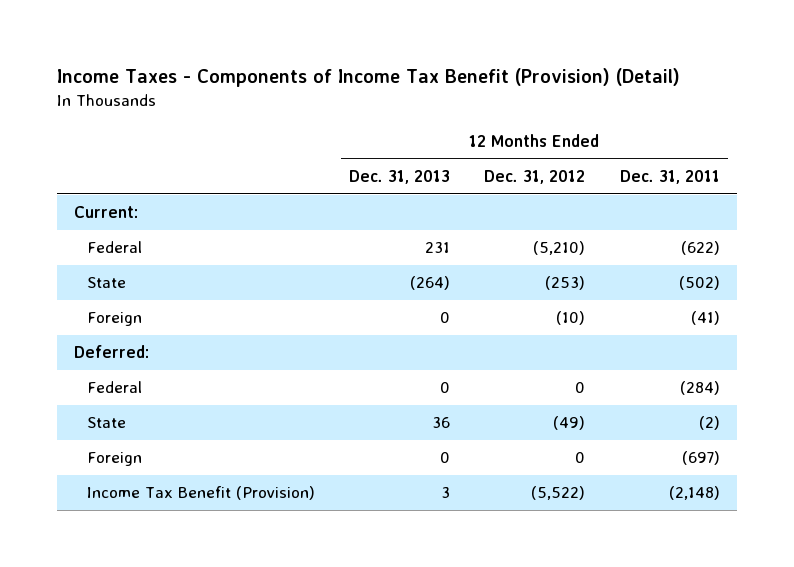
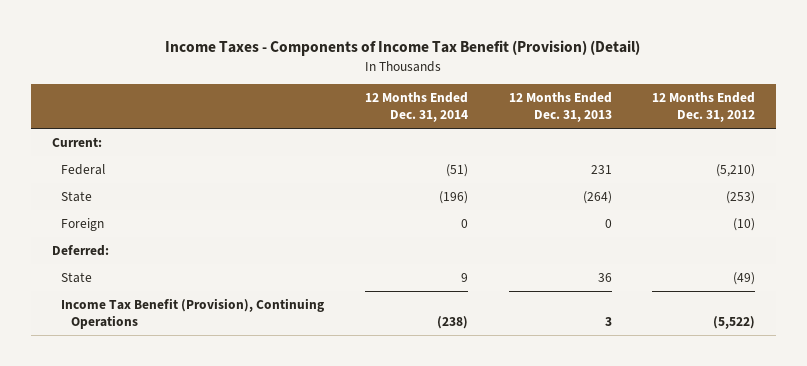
- | 12 Months Ended Dec. 31, 2013 | 12 Months Ended Dec. 31, 2012 | 12 Months Ended Dec. 31, 2011
+ | 12 Months Ended Dec. 31, 2014 | 12 Months Ended Dec. 31, 2013 | 12 Months Ended Dec. 31, 2012
- Federal | 0 | 0 | (284)
- Foreign | 0 | 0 | (697)
- Income Tax Benefit (Provision) | 3 | (5,522) | (2,148)
+ Income Tax Benefit (Provision), Continuing Operations | (238) | 3 | (5,522)

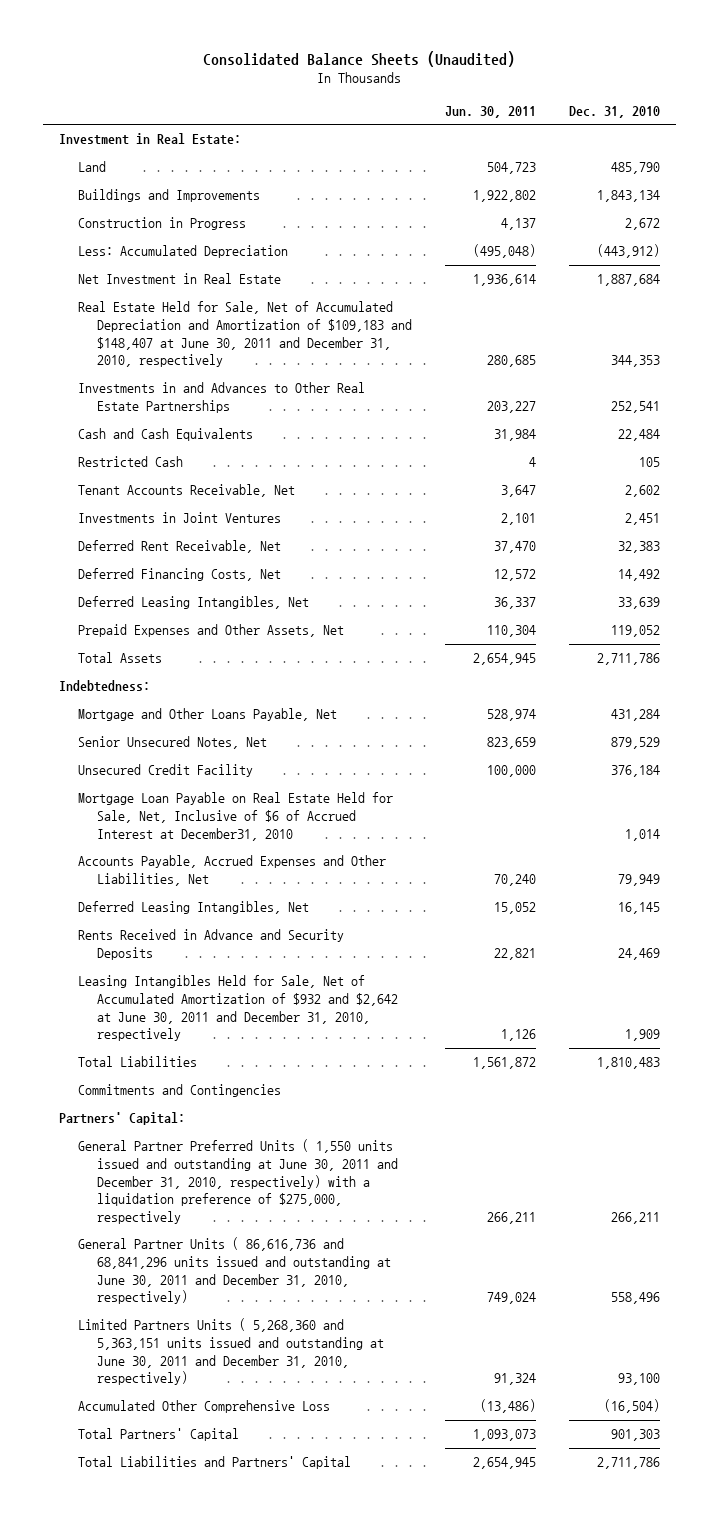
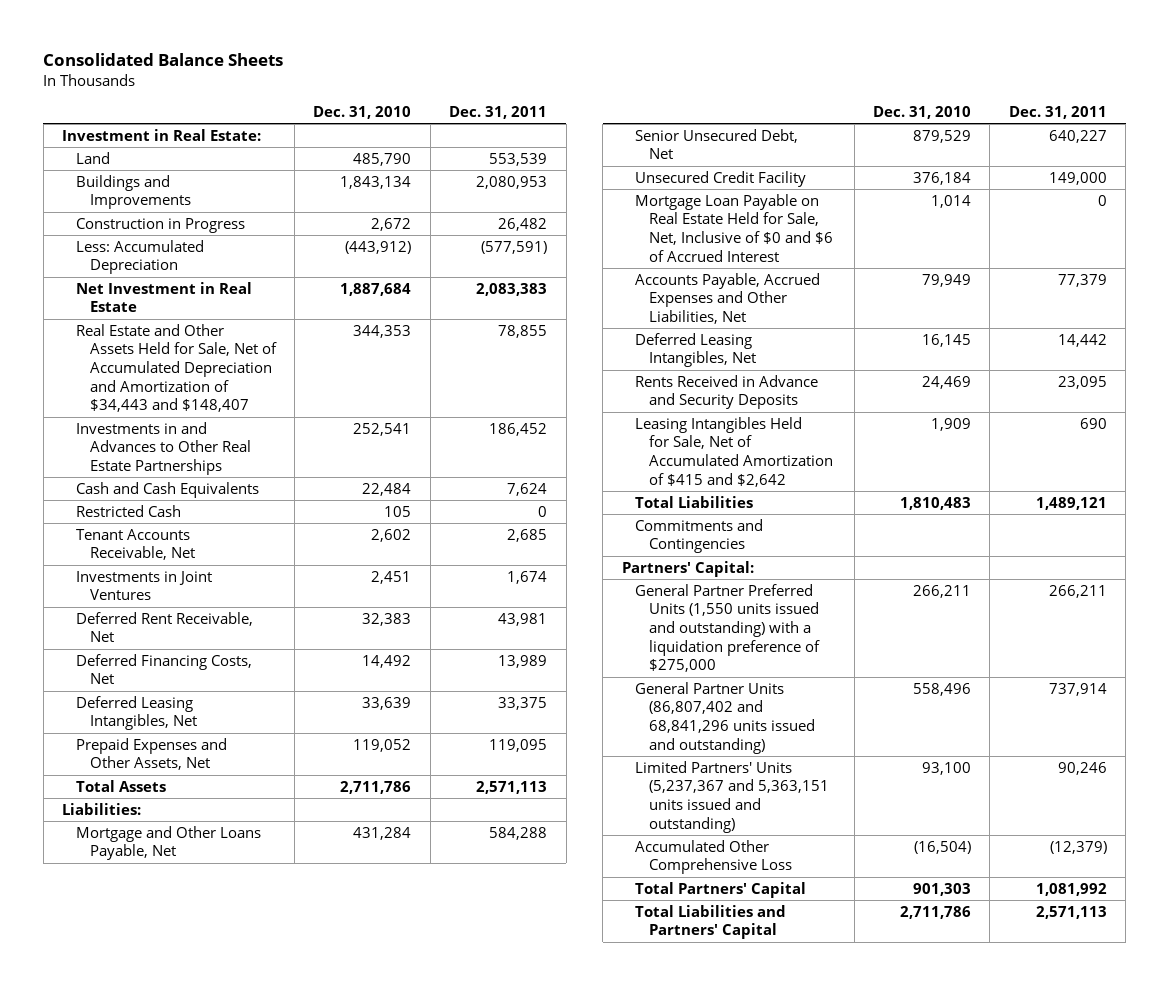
- Consolidated Balance Sheets (Unaudited)
+ Consolidated Balance Sheets
- | Jun. 30, 2011 | Dec. 31, 2010
+ | Dec. 31, 2010 | Dec. 31, 2011
- Real Estate Held for Sale, Net of Accumulated Depreciation and Amortization of $109,183 and $148,407 at June 30, 2011 and December 31, 2010, respectively | 280,685 | 344,353
+ Real Estate and Other Assets Held for Sale, Net of Accumulated Depreciation and Amortization of $34,443 and $148,407 | 344,353 | 78,855
- Indebtedness:
+ Liabilities:
- Senior Unsecured Notes, Net | 823,659 | 879,529
+ Senior Unsecured Debt, Net | 879,529 | 640,227
- Mortgage Loan Payable on Real Estate Held for Sale, Net, Inclusive of $6 of Accrued Interest at December31, 2010 | | 1,014
+ Mortgage Loan Payable on Real Estate Held for Sale, Net, Inclusive of $0 and $6 of Accrued Interest | 1,014 | 0
- Leasing Intangibles Held for Sale, Net of Accumulated Amortization of $932 and $2,642 at June 30, 2011 and December 31, 2010, respectively | 1,126 | 1,909
+ Leasing Intangibles Held for Sale, Net of Accumulated Amortization of $415 and $2,642 | 1,909 | 690
- General Partner Preferred Units ( 1,550 units issued and outstanding at June 30, 2011 and December 31, 2010, respectively) with a liquidation preference of $275,000, respectively | 266,211 | 266,211
- General Partner Units ( 86,616,736 and 68,841,296 units issued and outstanding at June 30, 2011 and December 31, 2010, respectively) | 749,024 | 558,496
- Limited Partners Units ( 5,268,360 and 5,363,151 units issued and outstanding at June 30, 2011 and December 31, 2010, respectively) | 91,324 | 93,100
+ General Partner Preferred Units (1,550 units issued and outstanding) with a liquidation preference of $275,000 | 266,211 | 266,211
+ General Partner Units (86,807,402 and 68,841,296 units issued and outstanding) | 558,496 | 737,914
+ Limited Partners' Units (5,237,367 and 5,363,151 units issued and outstanding) | 93,100 | 90,246

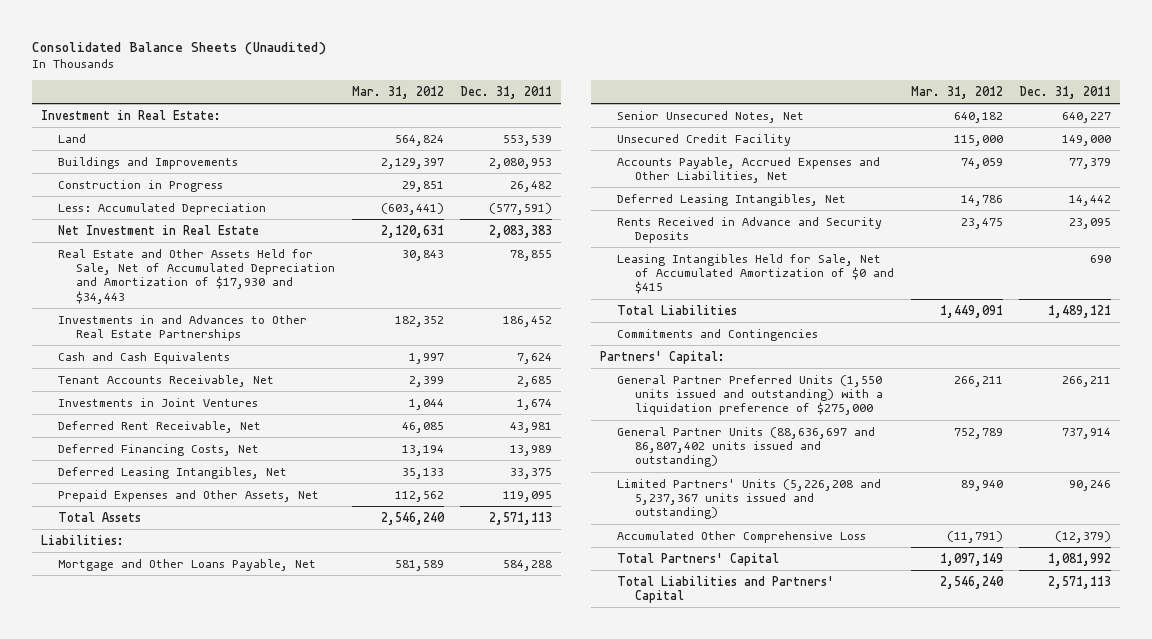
- Consolidated Balance Sheets
+ Consolidated Balance Sheets (Unaudited)
- | Dec. 31, 2010 | Dec. 31, 2011
+ | Mar. 31, 2012 | Dec. 31, 2011
- Real Estate and Other Assets Held for Sale, Net of Accumulated Depreciation and Amortization of $34,443 and $148,407 | 344,353 | 78,855
+ Real Estate and Other Assets Held for Sale, Net of Accumulated Depreciation and Amortization of $17,930 and $34,443 | 30,843 | 78,855
- Restricted Cash | 105 | 0
- Senior Unsecured Debt, Net | 879,529 | 640,227
+ Senior Unsecured Notes, Net | 640,182 | 640,227
- Mortgage Loan Payable on Real Estate Held for Sale, Net, Inclusive of $0 and $6 of Accrued Interest | 1,014 | 0
- Leasing Intangibles Held for Sale, Net of Accumulated Amortization of $415 and $2,642 | 1,909 | 690
+ Leasing Intangibles Held for Sale, Net of Accumulated Amortization of $0 and $415 | | 690
- General Partner Units (86,807,402 and 68,841,296 units issued and outstanding) | 558,496 | 737,914
- Limited Partners' Units (5,237,367 and 5,363,151 units issued and outstanding) | 93,100 | 90,246
+ General Partner Units (88,636,697 and 86,807,402 units issued and outstanding) | 752,789 | 737,914
+ Limited Partners' Units (5,226,208 and 5,237,367 units issued and outstanding) | 89,940 | 90,246

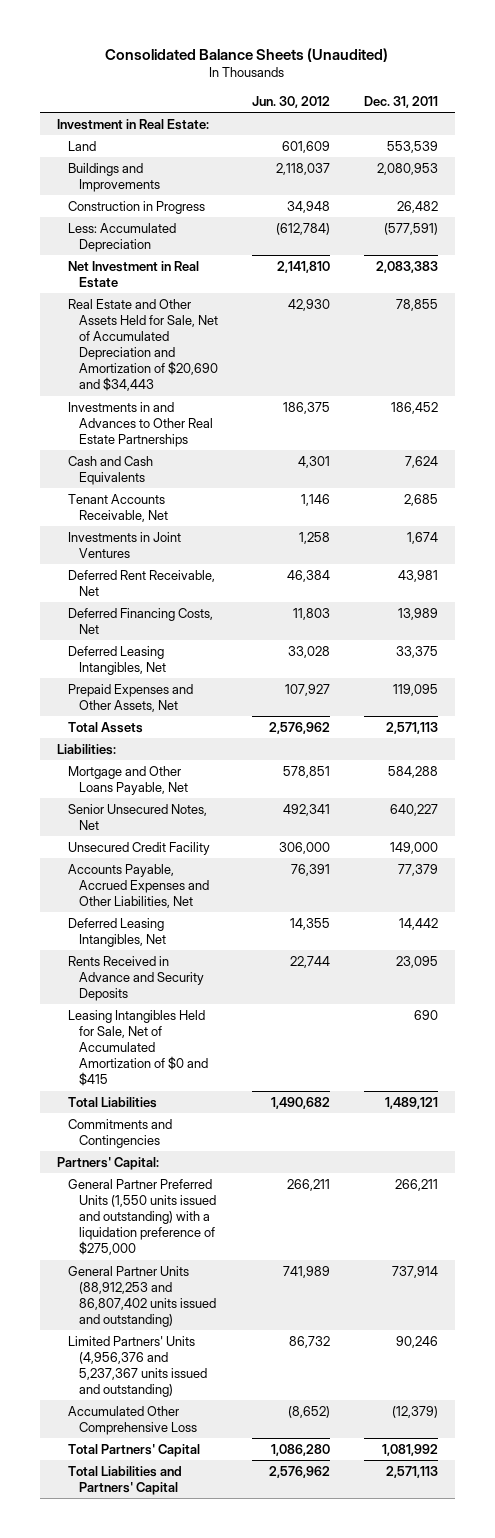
- | Mar. 31, 2012 | Dec. 31, 2011
+ | Jun. 30, 2012 | Dec. 31, 2011
- Real Estate and Other Assets Held for Sale, Net of Accumulated Depreciation and Amortization of $17,930 and $34,443 | 30,843 | 78,855
+ Real Estate and Other Assets Held for Sale, Net of Accumulated Depreciation and Amortization of $20,690 and $34,443 | 42,930 | 78,855
- General Partner Units (88,636,697 and 86,807,402 units issued and outstanding) | 752,789 | 737,914
- Limited Partners' Units (5,226,208 and 5,237,367 units issued and outstanding) | 89,940 | 90,246
+ General Partner Units (88,912,253 and 86,807,402 units issued and outstanding) | 741,989 | 737,914
+ Limited Partners' Units (4,956,376 and 5,237,367 units issued and outstanding) | 86,732 | 90,246

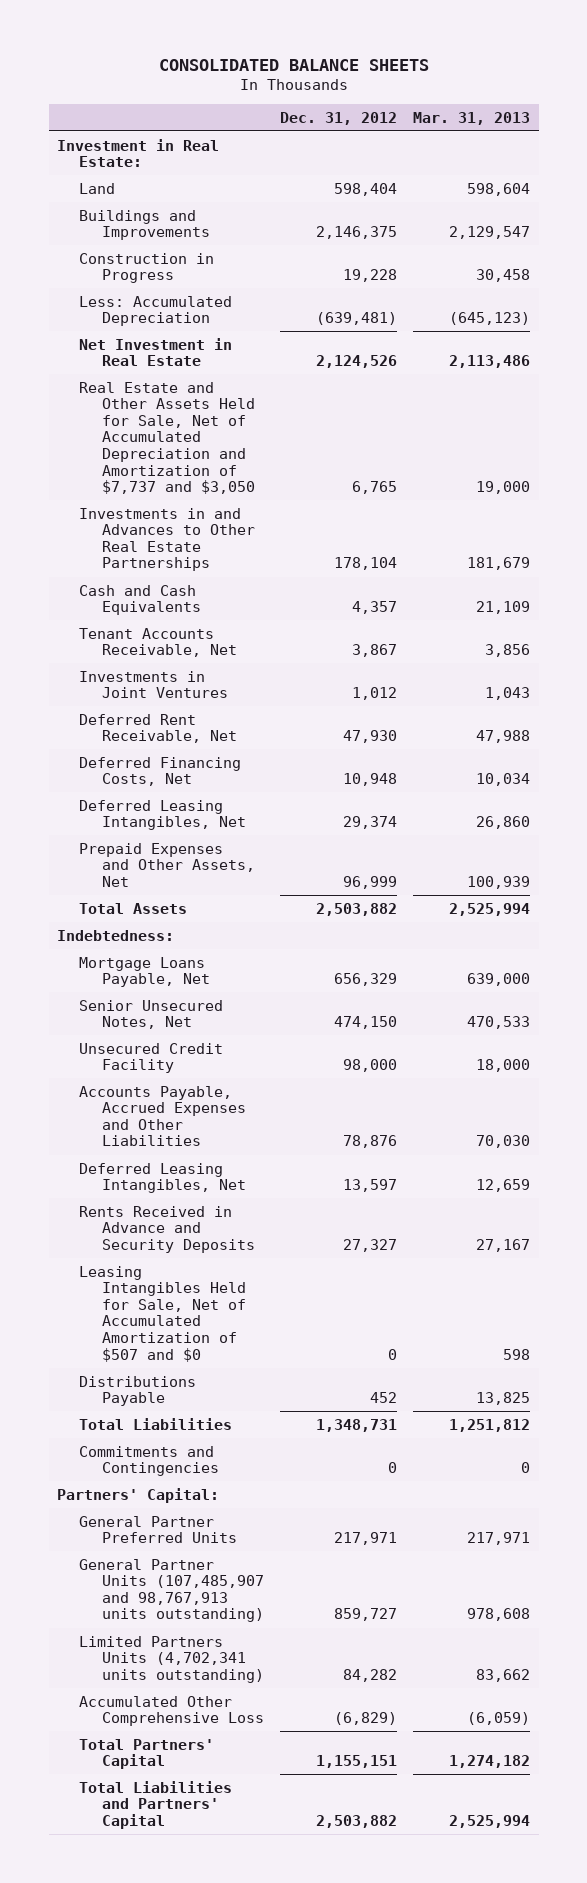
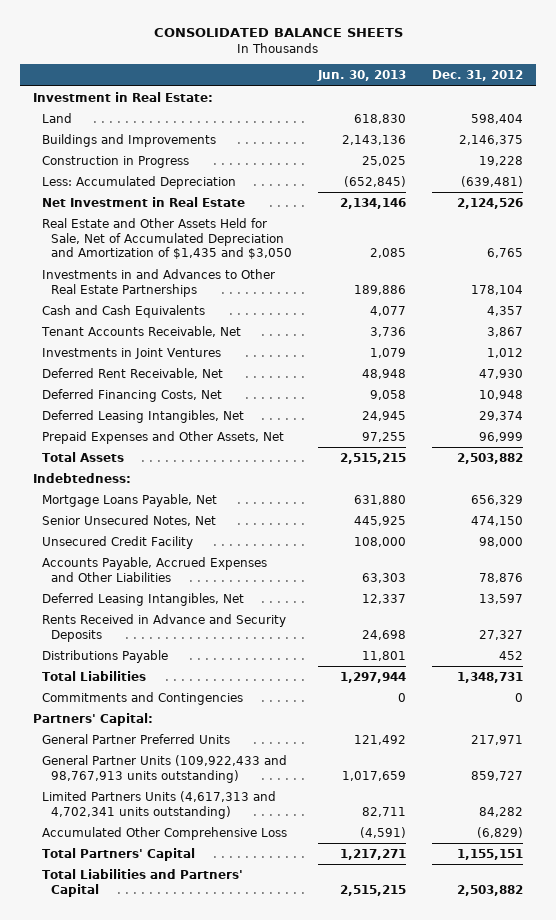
- | Dec. 31, 2012 | Mar. 31, 2013
+ | Jun. 30, 2013 | Dec. 31, 2012
- Real Estate and Other Assets Held for Sale, Net of Accumulated Depreciation and Amortization of $7,737 and $3,050 | 6,765 | 19,000
+ Real Estate and Other Assets Held for Sale, Net of Accumulated Depreciation and Amortization of $1,435 and $3,050 | 2,085 | 6,765
- Leasing Intangibles Held for Sale, Net of Accumulated Amortization of $507 and $0 | 0 | 598
- General Partner Units (107,485,907 and 98,767,913 units outstanding) | 859,727 | 978,608
- Limited Partners Units (4,702,341 units outstanding) | 84,282 | 83,662
+ General Partner Units (109,922,433 and 98,767,913 units outstanding) | 1,017,659 | 859,727
+ Limited Partners Units (4,617,313 and 4,702,341 units outstanding) | 82,711 | 84,282

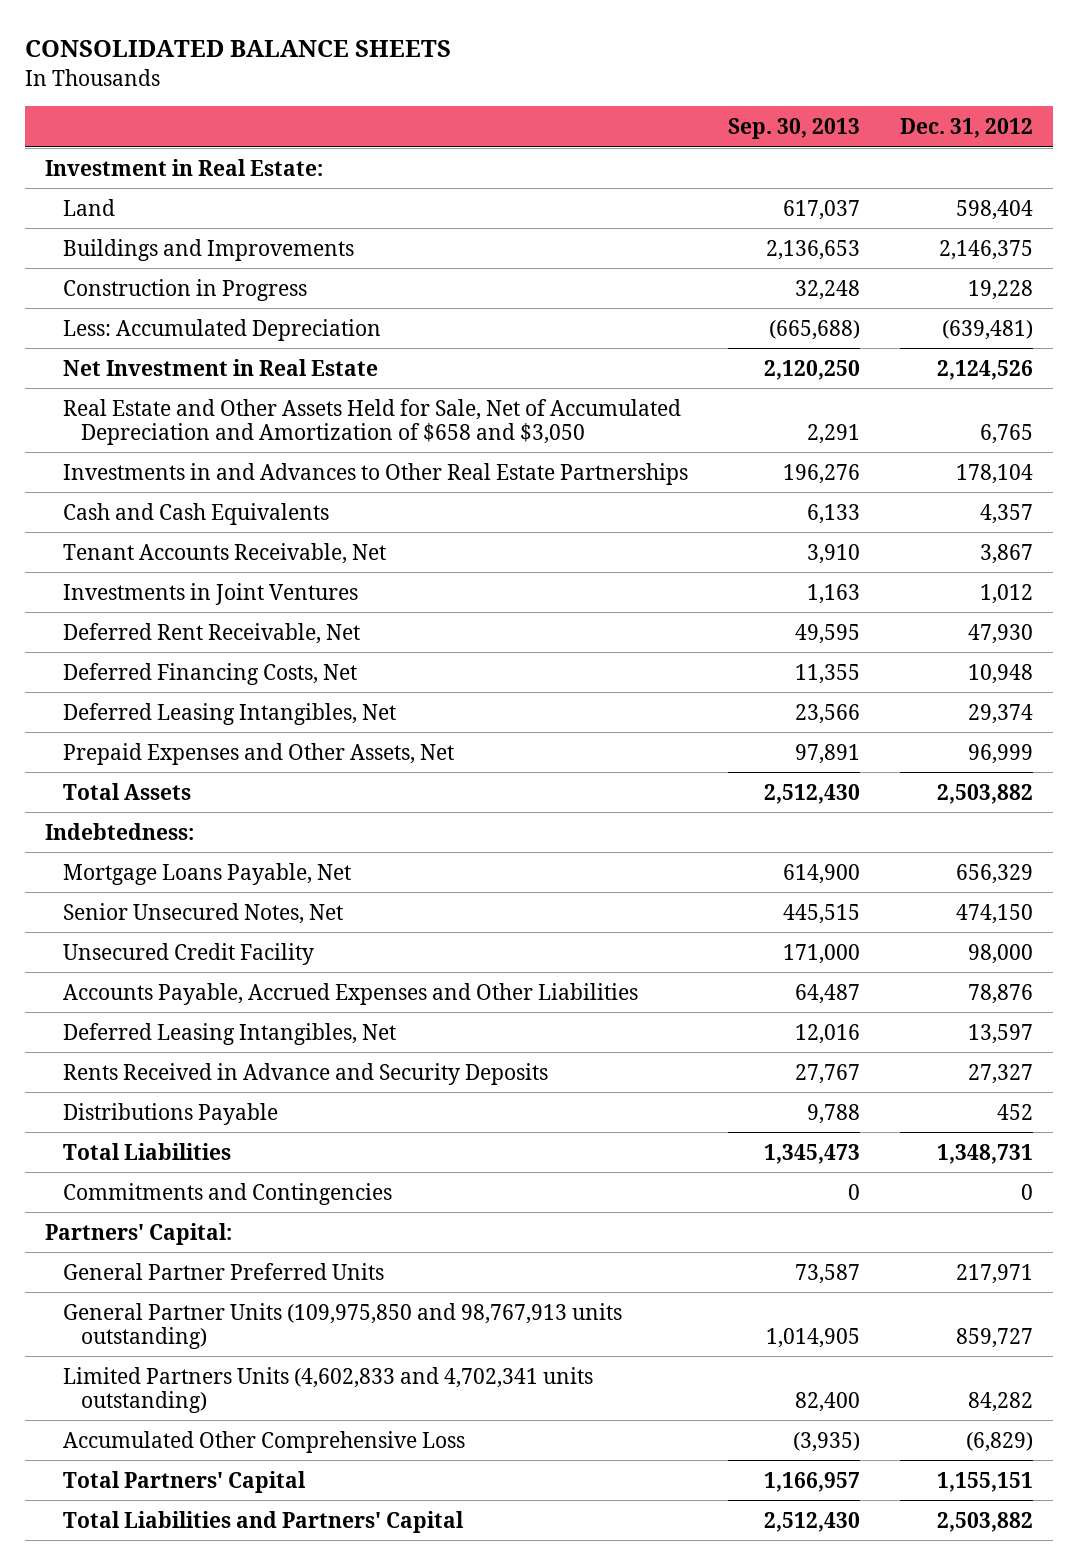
- | Jun. 30, 2013 | Dec. 31, 2012
+ | Sep. 30, 2013 | Dec. 31, 2012
- Real Estate and Other Assets Held for Sale, Net of Accumulated Depreciation and Amortization of $1,435 and $3,050 | 2,085 | 6,765
+ Real Estate and Other Assets Held for Sale, Net of Accumulated Depreciation and Amortization of $658 and $3,050 | 2,291 | 6,765
- General Partner Units (109,922,433 and 98,767,913 units outstanding) | 1,017,659 | 859,727
- Limited Partners Units (4,617,313 and 4,702,341 units outstanding) | 82,711 | 84,282
+ General Partner Units (109,975,850 and 98,767,913 units outstanding) | 1,014,905 | 859,727
+ Limited Partners Units (4,602,833 and 4,702,341 units outstanding) | 82,400 | 84,282

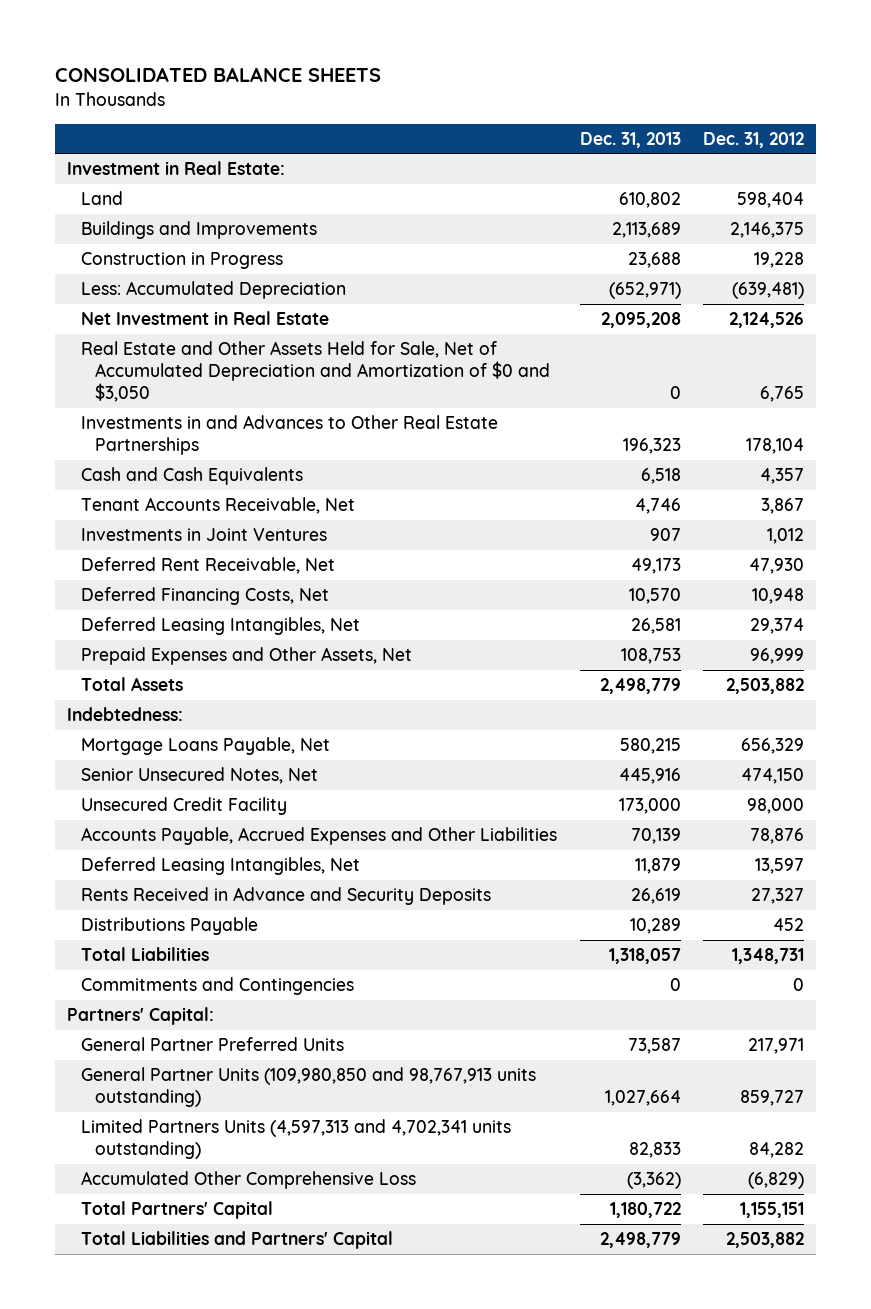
- | Sep. 30, 2013 | Dec. 31, 2012
+ | Dec. 31, 2013 | Dec. 31, 2012
- Real Estate and Other Assets Held for Sale, Net of Accumulated Depreciation and Amortization of $658 and $3,050 | 2,291 | 6,765
+ Real Estate and Other Assets Held for Sale, Net of Accumulated Depreciation and Amortization of $0 and $3,050 | 0 | 6,765
- General Partner Units (109,975,850 and 98,767,913 units outstanding) | 1,014,905 | 859,727
- Limited Partners Units (4,602,833 and 4,702,341 units outstanding) | 82,400 | 84,282
+ General Partner Units (109,980,850 and 98,767,913 units outstanding) | 1,027,664 | 859,727
+ Limited Partners Units (4,597,313 and 4,702,341 units outstanding) | 82,833 | 84,282

